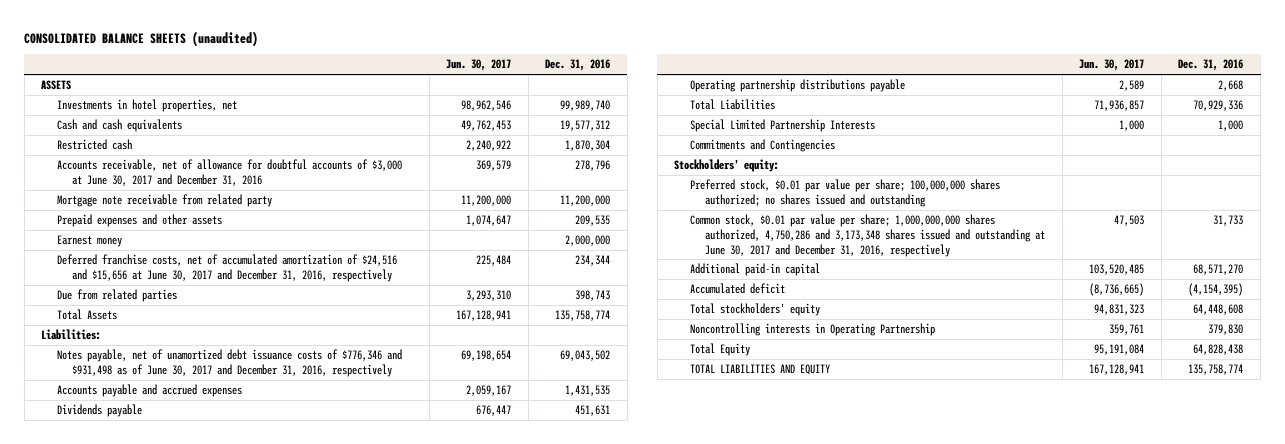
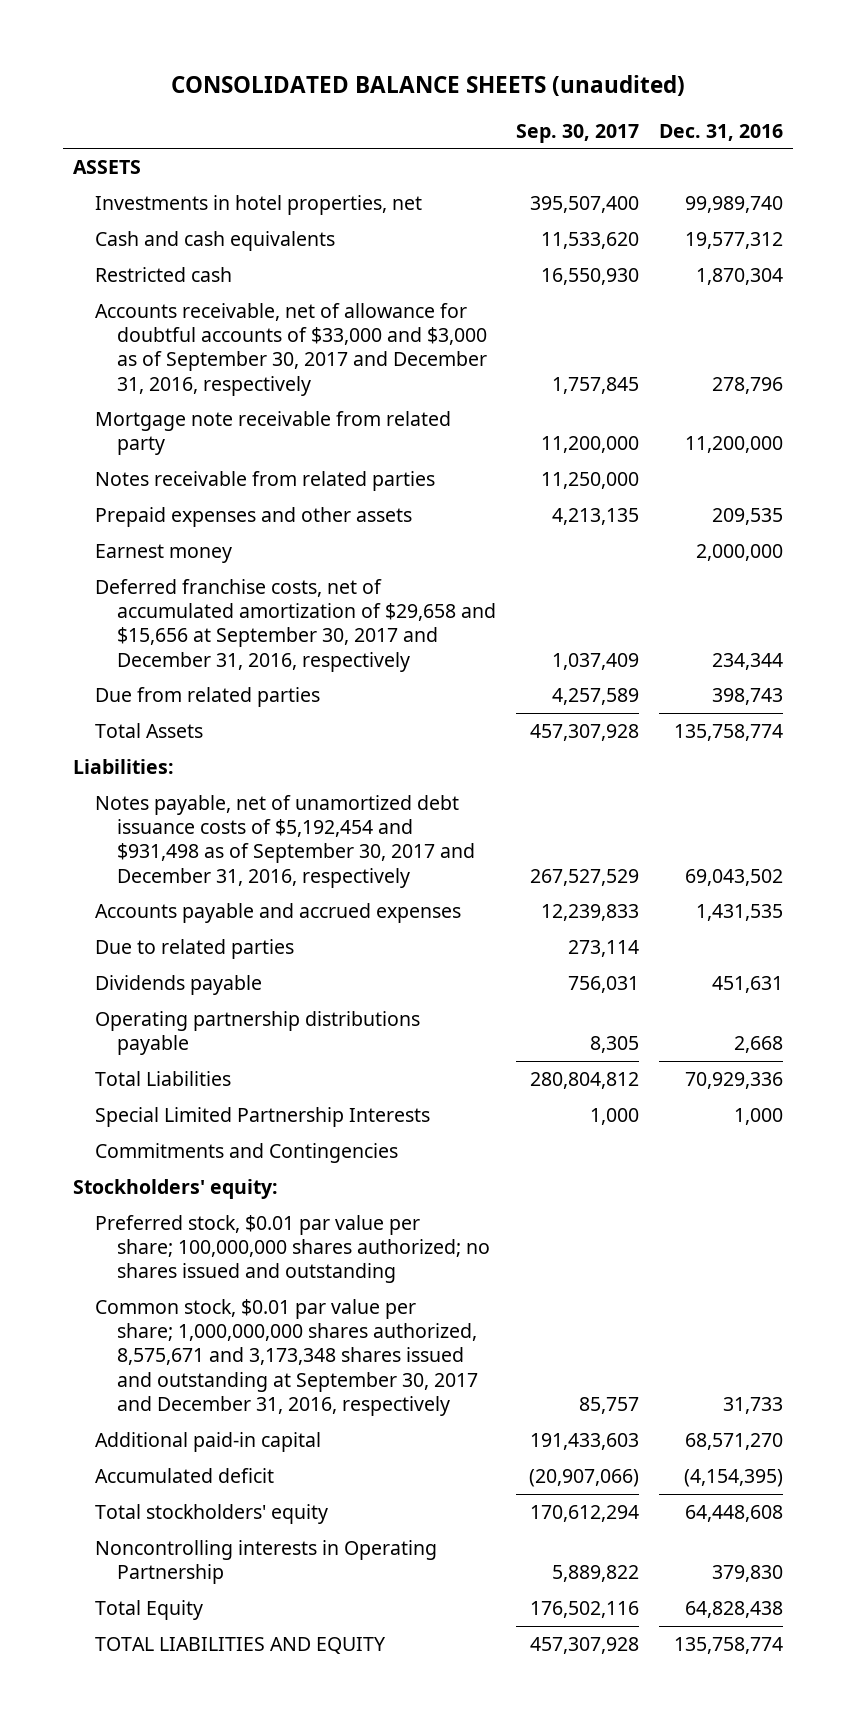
- | Jun. 30, 2017 | Dec. 31, 2016
+ | Sep. 30, 2017 | Dec. 31, 2016
- Accounts receivable, net of allowance for doubtful accounts of $3,000 at June 30, 2017 and December 31, 2016 | 369,579 | 278,796
+ Accounts receivable, net of allowance for doubtful accounts of $33,000 and $3,000 as of September 30, 2017 and December 31, 2016, respectively | 1,757,845 | 278,796
+ Notes receivable from related parties | 11,250,000 |
- Deferred franchise costs, net of accumulated amortization of $24,516 and $15,656 at June 30, 2017 and December 31, 2016, respectively | 225,484 | 234,344
+ Deferred franchise costs, net of accumulated amortization of $29,658 and $15,656 at September 30, 2017 and December 31, 2016, respectively | 1,037,409 | 234,344
- Notes payable, net of unamortized debt issuance costs of $776,346 and $931,498 as of June 30, 2017 and December 31, 2016, respectively | 69,198,654 | 69,043,502
+ Notes payable, net of unamortized debt issuance costs of $5,192,454 and $931,498 as of September 30, 2017 and December 31, 2016, respectively | 267,527,529 | 69,043,502
+ Due to related parties | 273,114 |
- Common stock, $0.01 par value per share; 1,000,000,000 shares authorized, 4,750,286 and 3,173,348 shares issued and outstanding at June 30, 2017 and December 31, 2016, respectively | 47,503 | 31,733
+ Common stock, $0.01 par value per share; 1,000,000,000 shares authorized, 8,575,671 and 3,173,348 shares issued and outstanding at September 30, 2017 and December 31, 2016, respectively | 85,757 | 31,733

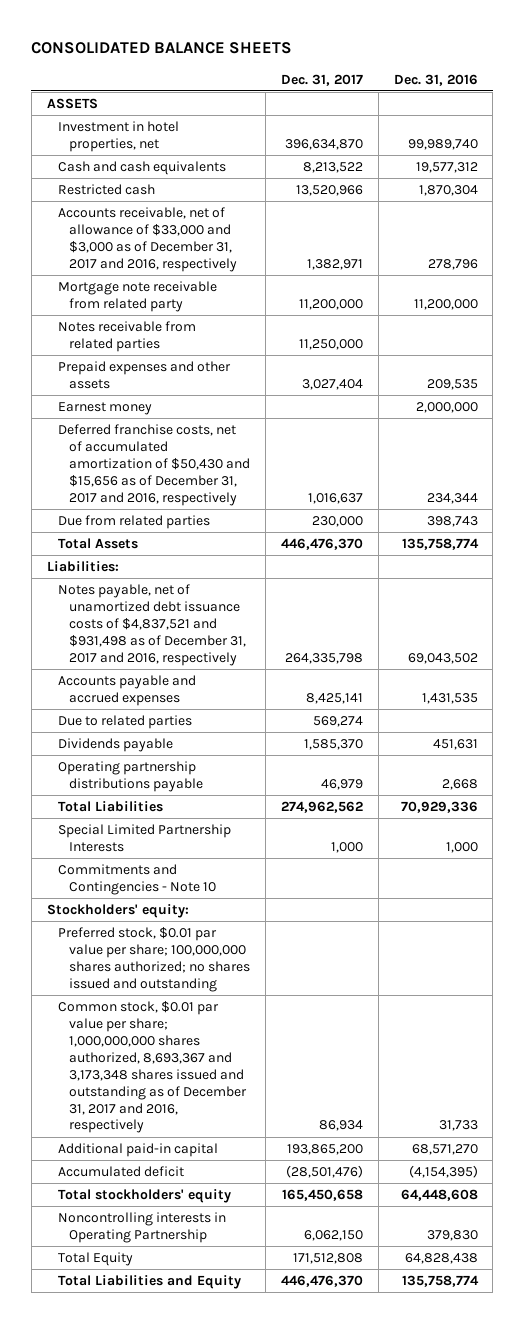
- CONSOLIDATED BALANCE SHEETS (unaudited)
+ CONSOLIDATED BALANCE SHEETS
- | Sep. 30, 2017 | Dec. 31, 2016
+ | Dec. 31, 2017 | Dec. 31, 2016
- Investments in hotel properties, net | 395,507,400 | 99,989,740
+ Investment in hotel properties, net | 396,634,870 | 99,989,740
- Accounts receivable, net of allowance for doubtful accounts of $33,000 and $3,000 as of September 30, 2017 and December 31, 2016, respectively | 1,757,845 | 278,796
+ Accounts receivable, net of allowance of $33,000 and $3,000 as of December 31, 2017 and 2016, respectively | 1,382,971 | 278,796
- Deferred franchise costs, net of accumulated amortization of $29,658 and $15,656 at September 30, 2017 and December 31, 2016, respectively | 1,037,409 | 234,344
+ Deferred franchise costs, net of accumulated amortization of $50,430 and $15,656 as of December 31, 2017 and 2016, respectively | 1,016,637 | 234,344
- Notes payable, net of unamortized debt issuance costs of $5,192,454 and $931,498 as of September 30, 2017 and December 31, 2016, respectively | 267,527,529 | 69,043,502
+ Notes payable, net of unamortized debt issuance costs of $4,837,521 and $931,498 as of December 31, 2017 and 2016, respectively | 264,335,798 | 69,043,502
- Commitments and Contingencies
+ Commitments and Contingencies - Note 10
- Common stock, $0.01 par value per share; 1,000,000,000 shares authorized, 8,575,671 and 3,173,348 shares issued and outstanding at September 30, 2017 and December 31, 2016, respectively | 85,757 | 31,733
+ Common stock, $0.01 par value per share; 1,000,000,000 shares authorized, 8,693,367 and 3,173,348 shares issued and outstanding as of December 31, 2017 and 2016, respectively | 86,934 | 31,733
- TOTAL LIABILITIES AND EQUITY | 457,307,928 | 135,758,774
+ Total Liabilities and Equity | 446,476,370 | 135,758,774

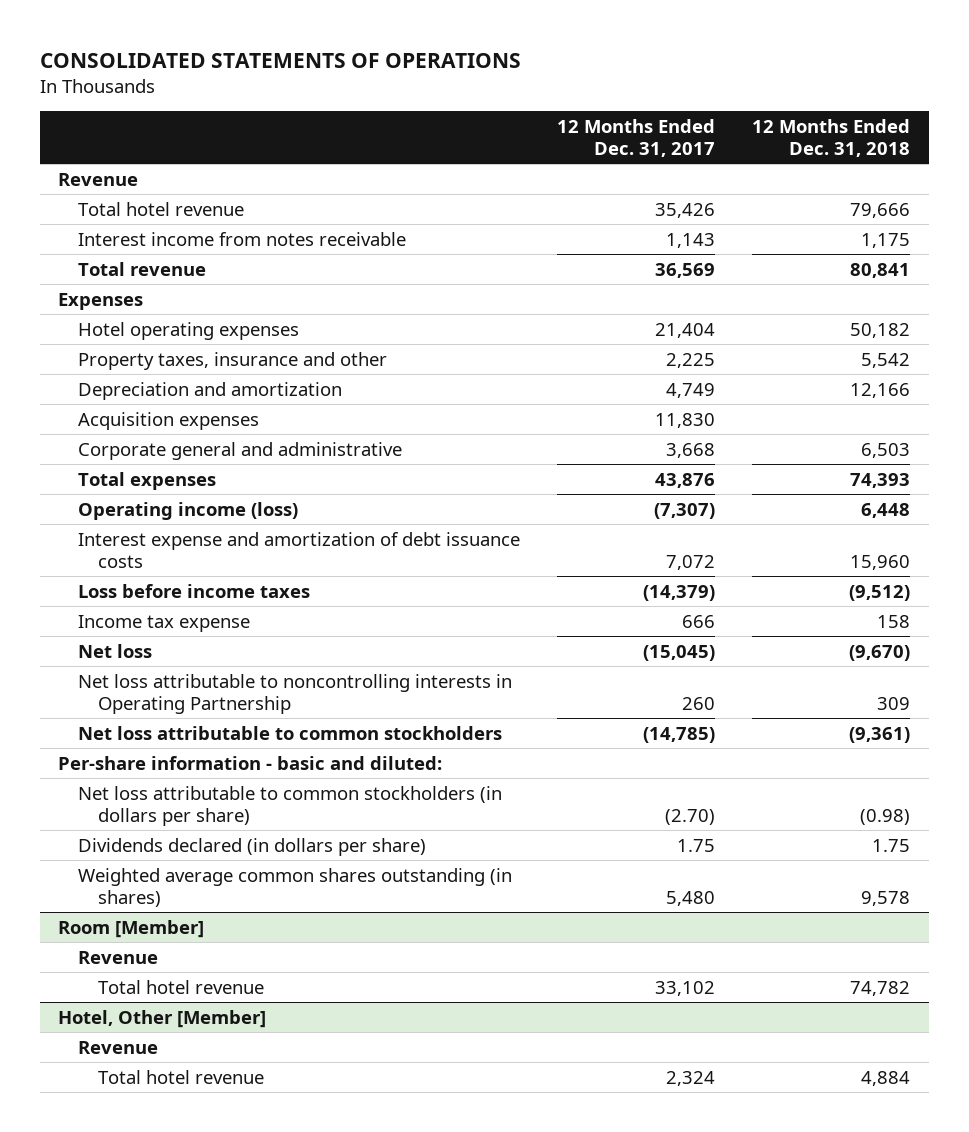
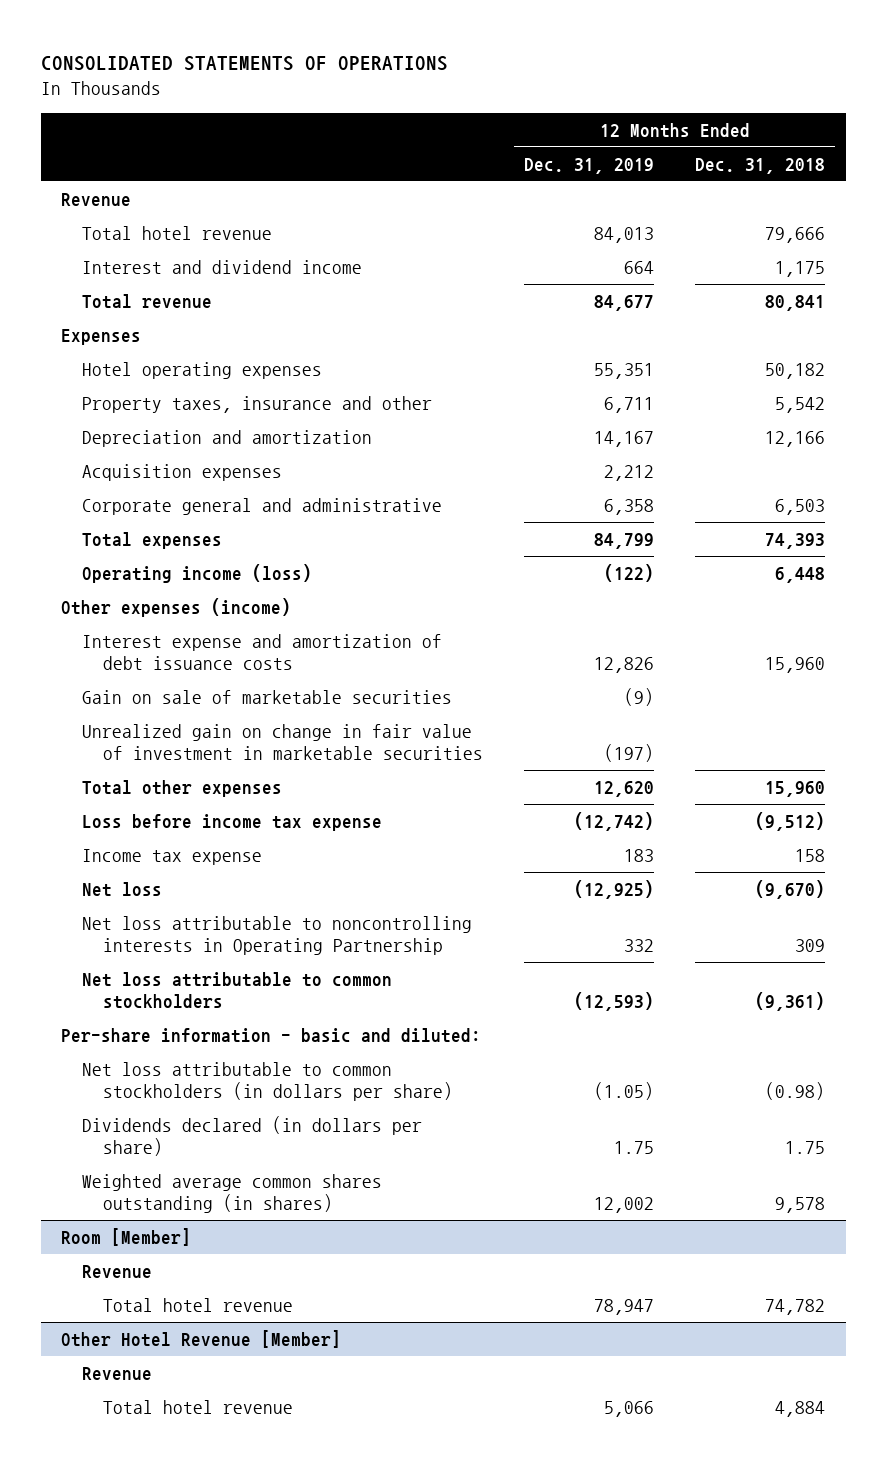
- | 12 Months Ended Dec. 31, 2017 | 12 Months Ended Dec. 31, 2018
+ | 12 Months Ended Dec. 31, 2019 | 12 Months Ended Dec. 31, 2018
- Interest income from notes receivable | 1,143 | 1,175
+ Interest and dividend income | 664 | 1,175
+ Other expenses (income)
- Loss before income taxes | (14,379) | (9,512)
+ Gain on sale of marketable securities | (9) |
+ Unrealized gain on change in fair value of investment in marketable securities | (197) |
+ Total other expenses | 12,620 | 15,960
+ Loss before income tax expense | (12,742) | (9,512)
- Hotel, Other [Member]
+ Other Hotel Revenue [Member]

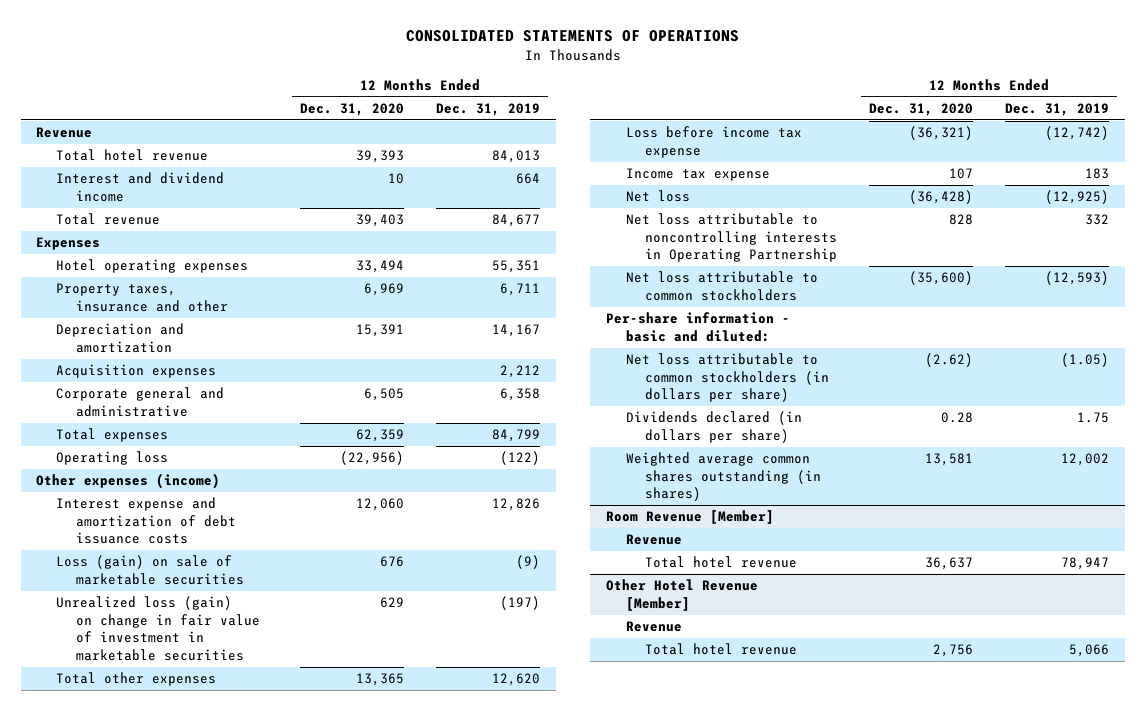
- | 12 Months Ended Dec. 31, 2019 | 12 Months Ended Dec. 31, 2018
+ | 12 Months Ended Dec. 31, 2020 | 12 Months Ended Dec. 31, 2019
- Operating income (loss) | (122) | 6,448
+ Operating loss | (22,956) | (122)
- Gain on sale of marketable securities | (9) |
- Unrealized gain on change in fair value of investment in marketable securities | (197) |
+ Loss (gain) on sale of marketable securities | 676 | (9)
+ Unrealized loss (gain) on change in fair value of investment in marketable securities | 629 | (197)
- Room [Member]
+ Room Revenue [Member]

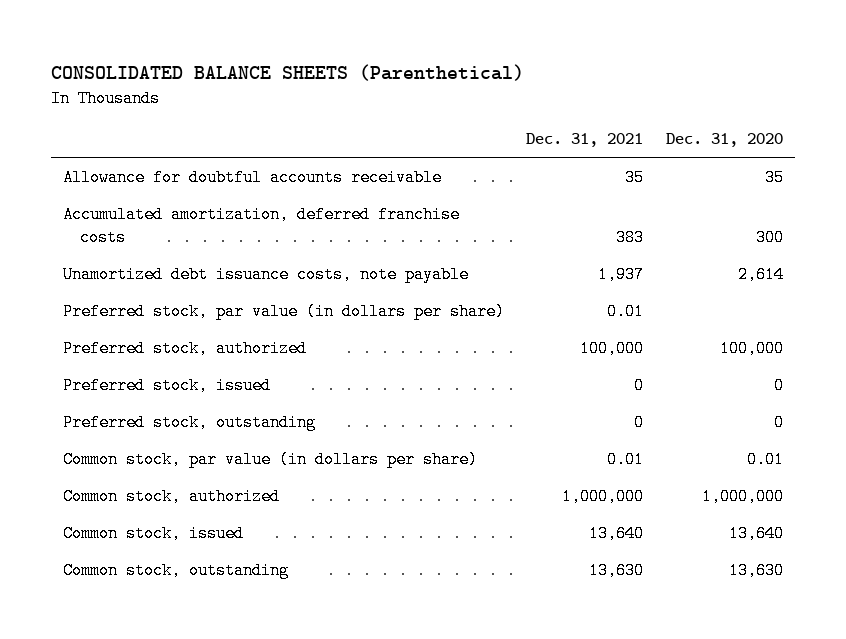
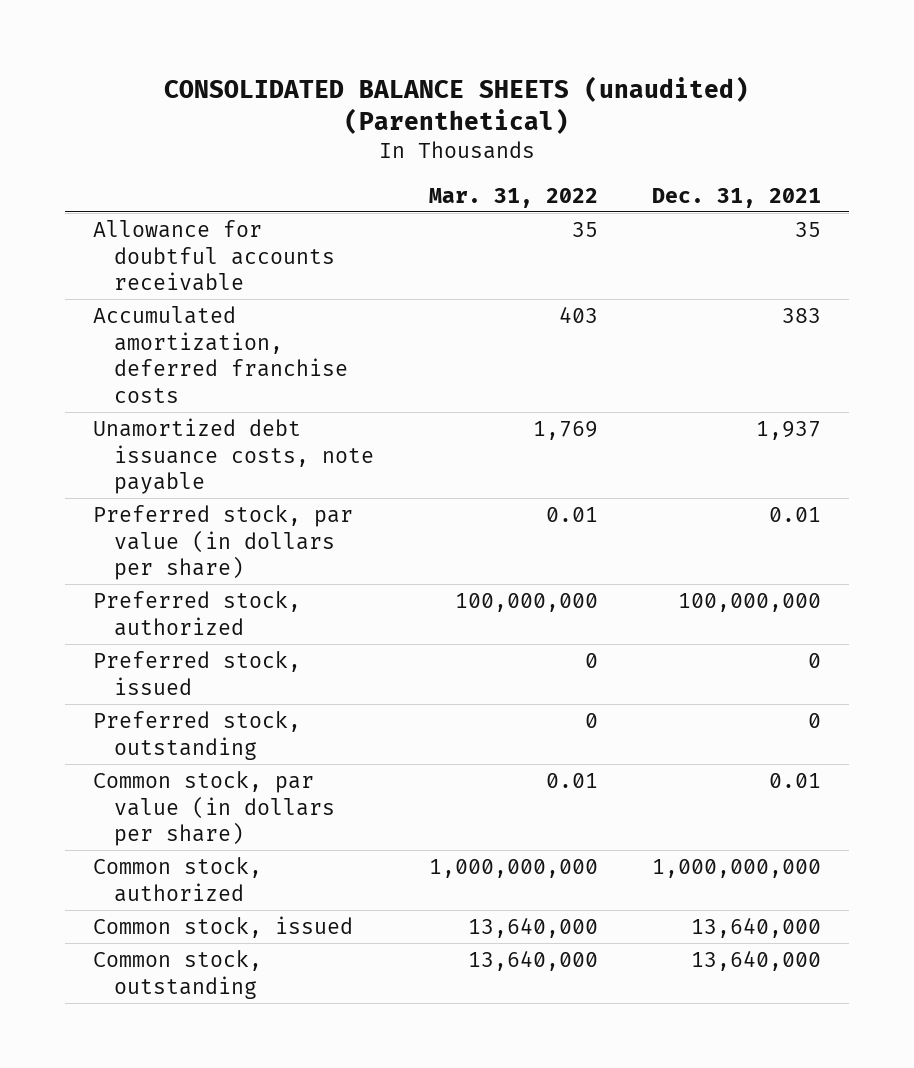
- CONSOLIDATED BALANCE SHEETS (Parenthetical)
+ CONSOLIDATED BALANCE SHEETS (unaudited) (Parenthetical)
- | Dec. 31, 2021 | Dec. 31, 2020
+ | Mar. 31, 2022 | Dec. 31, 2021
- Preferred stock, authorized | 100,000 | 100,000
+ Preferred stock, authorized | 100,000,000 | 100,000,000
- Common stock, authorized | 1,000,000 | 1,000,000
- Common stock, issued | 13,640 | 13,640
- Common stock, outstanding | 13,630 | 13,630
+ Common stock, authorized | 1,000,000,000 | 1,000,000,000
+ Common stock, issued | 13,640,000 | 13,640,000
+ Common stock, outstanding | 13,640,000 | 13,640,000

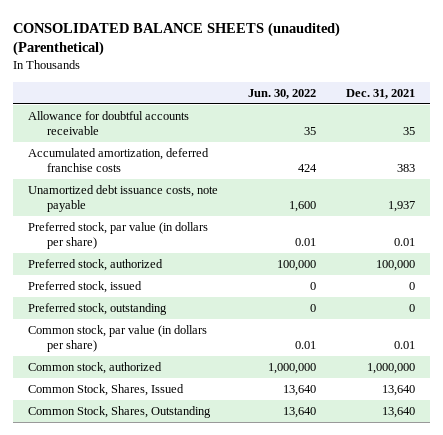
- | Mar. 31, 2022 | Dec. 31, 2021
+ | Jun. 30, 2022 | Dec. 31, 2021
- Preferred stock, authorized | 100,000,000 | 100,000,000
+ Preferred stock, authorized | 100,000 | 100,000
- Common stock, authorized | 1,000,000,000 | 1,000,000,000
- Common stock, issued | 13,640,000 | 13,640,000
- Common stock, outstanding | 13,640,000 | 13,640,000
+ Common stock, authorized | 1,000,000 | 1,000,000
+ Common Stock, Shares, Issued | 13,640 | 13,640
+ Common Stock, Shares, Outstanding | 13,640 | 13,640

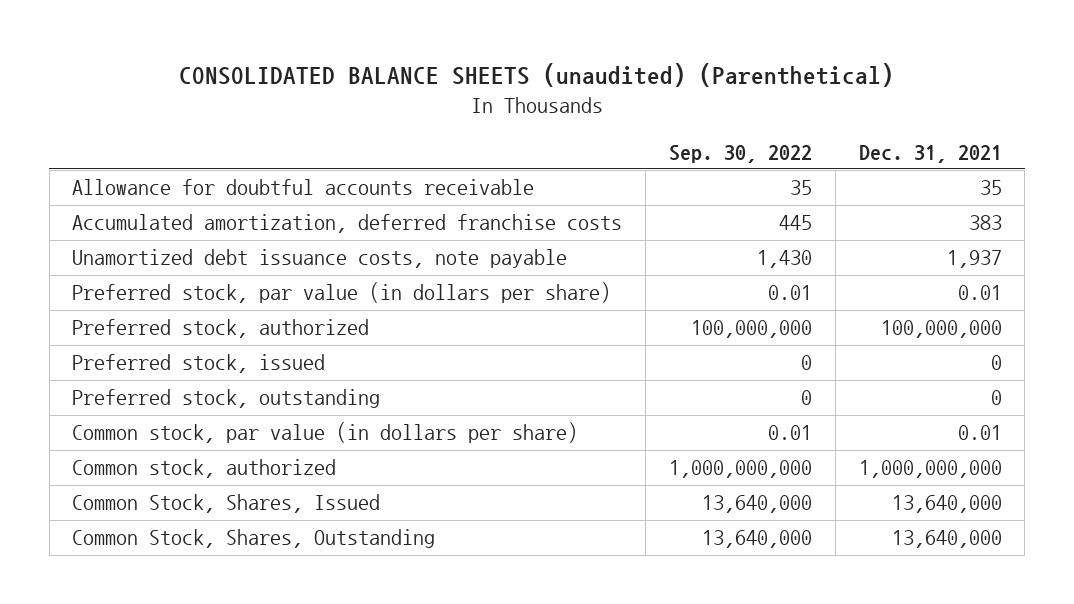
- | Jun. 30, 2022 | Dec. 31, 2021
+ | Sep. 30, 2022 | Dec. 31, 2021
- Preferred stock, authorized | 100,000 | 100,000
+ Preferred stock, authorized | 100,000,000 | 100,000,000
- Common stock, authorized | 1,000,000 | 1,000,000
- Common Stock, Shares, Issued | 13,640 | 13,640
- Common Stock, Shares, Outstanding | 13,640 | 13,640
+ Common stock, authorized | 1,000,000,000 | 1,000,000,000
+ Common Stock, Shares, Issued | 13,640,000 | 13,640,000
+ Common Stock, Shares, Outstanding | 13,640,000 | 13,640,000

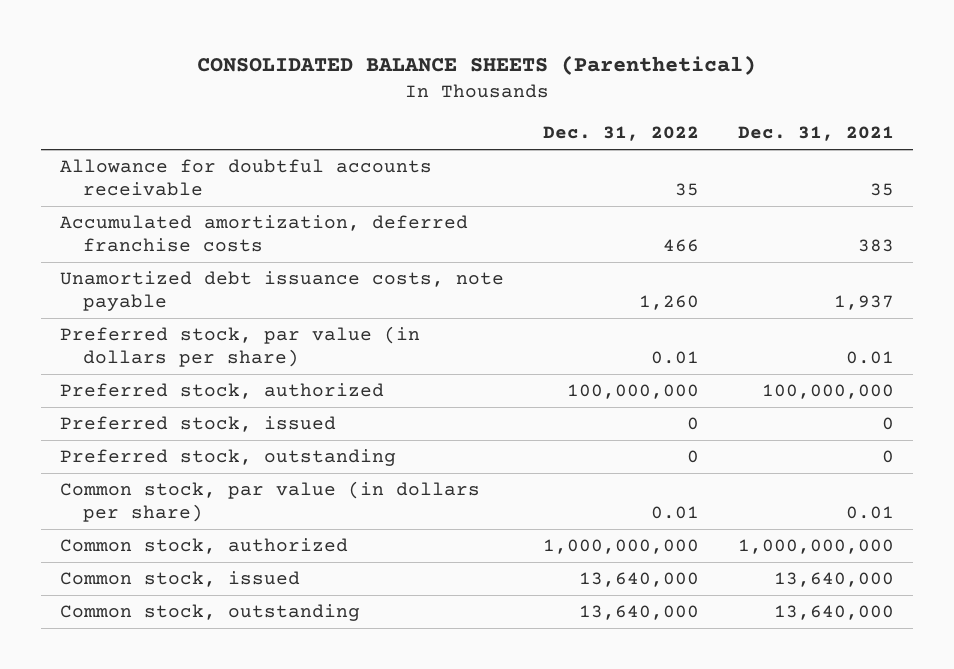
- CONSOLIDATED BALANCE SHEETS (unaudited) (Parenthetical)
+ CONSOLIDATED BALANCE SHEETS (Parenthetical)
- | Sep. 30, 2022 | Dec. 31, 2021
+ | Dec. 31, 2022 | Dec. 31, 2021
- Common Stock, Shares, Issued | 13,640,000 | 13,640,000
- Common Stock, Shares, Outstanding | 13,640,000 | 13,640,000
+ Common stock, issued | 13,640,000 | 13,640,000
+ Common stock, outstanding | 13,640,000 | 13,640,000

